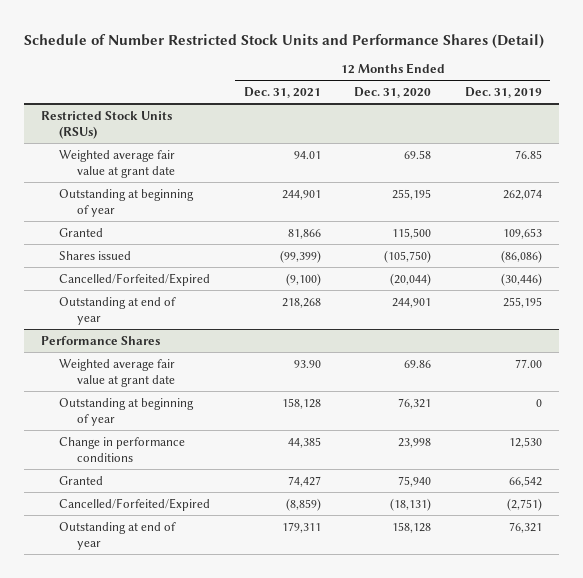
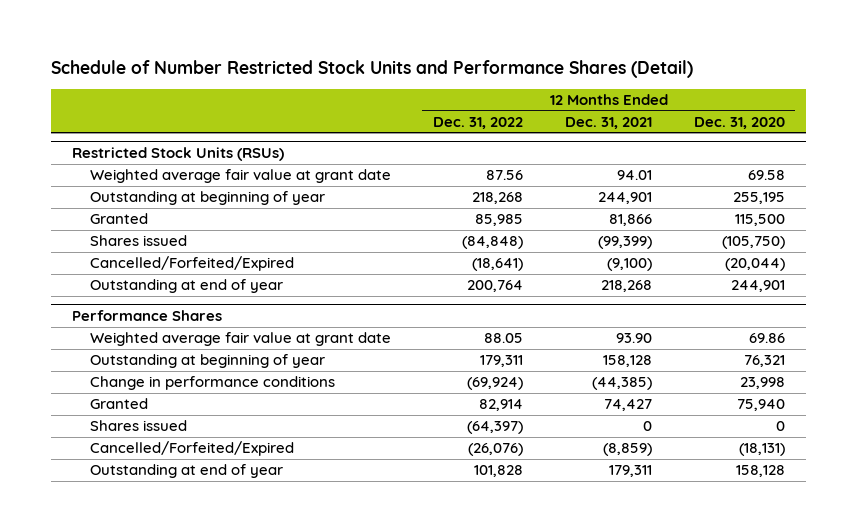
- | 12 Months Ended Dec. 31, 2021 | 12 Months Ended Dec. 31, 2020 | 12 Months Ended Dec. 31, 2019
+ | 12 Months Ended Dec. 31, 2022 | 12 Months Ended Dec. 31, 2021 | 12 Months Ended Dec. 31, 2020
@ Performance Shares
- Change in performance conditions | 44,385 | 23,998 | 12,530
+ Change in performance conditions | (69,924) | (44,385) | 23,998
+ Shares issued | (64,397) | 0 | 0

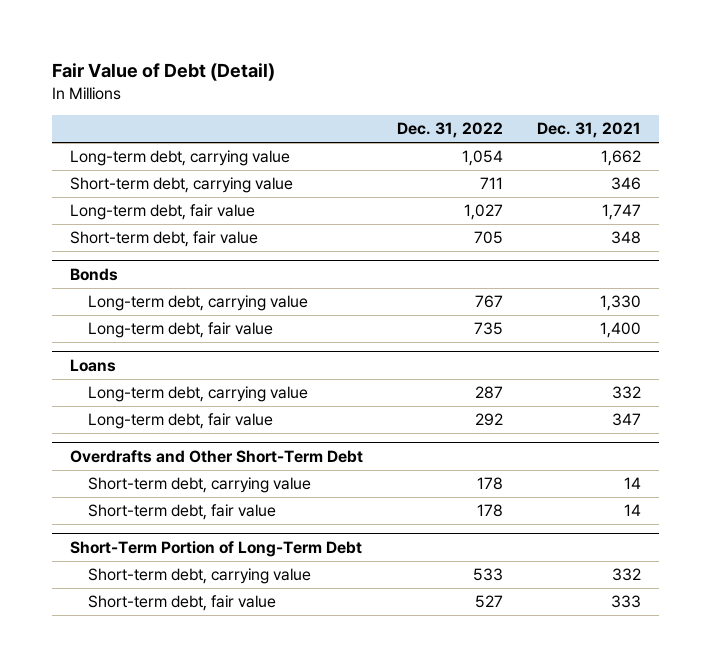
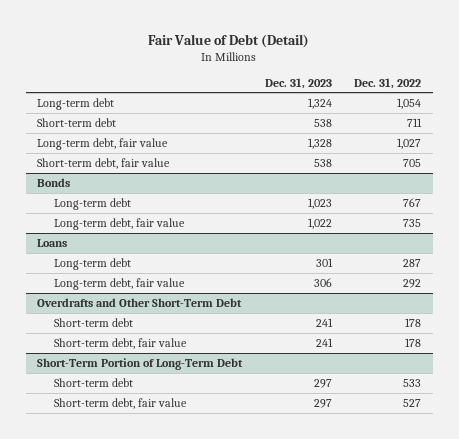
- | Dec. 31, 2022 | Dec. 31, 2021
+ | Dec. 31, 2023 | Dec. 31, 2022
- Long-term debt, carrying value | 1,054 | 1,662
- Short-term debt, carrying value | 711 | 346
+ Long-term debt | 1,324 | 1,054
+ Short-term debt | 538 | 711
@ Bonds
- Long-term debt, carrying value | 767 | 1,330
+ Long-term debt | 1,023 | 767
@ Loans
- Long-term debt, carrying value | 287 | 332
+ Long-term debt | 301 | 287
@ Overdrafts and Other Short-Term Debt
- Short-term debt, carrying value | 178 | 14
+ Short-term debt | 241 | 178
@ Short-Term Portion of Long-Term Debt
- Short-term debt, carrying value | 533 | 332
+ Short-term debt | 297 | 533

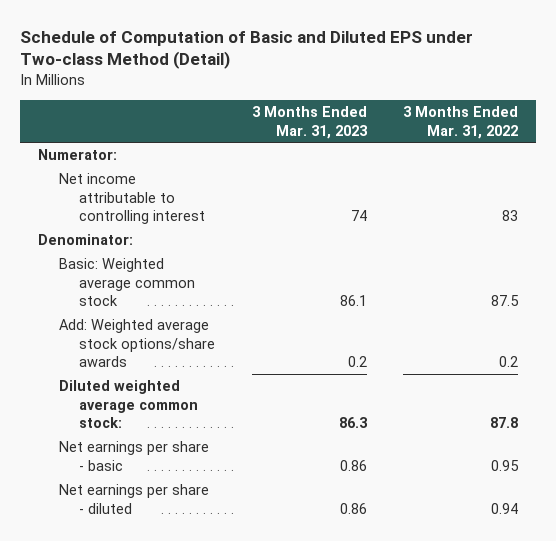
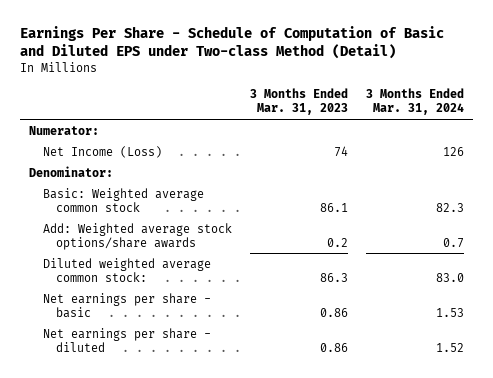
- Schedule of Computation of Basic and Diluted EPS under Two-class Method (Detail)
+ Earnings Per Share - Schedule of Computation of Basic and Diluted EPS under Two-class Method (Detail)
- | 3 Months Ended Mar. 31, 2023 | 3 Months Ended Mar. 31, 2022
+ | 3 Months Ended Mar. 31, 2023 | 3 Months Ended Mar. 31, 2024
- Net income attributable to controlling interest | 74 | 83
+ Net Income (Loss) | 74 | 126

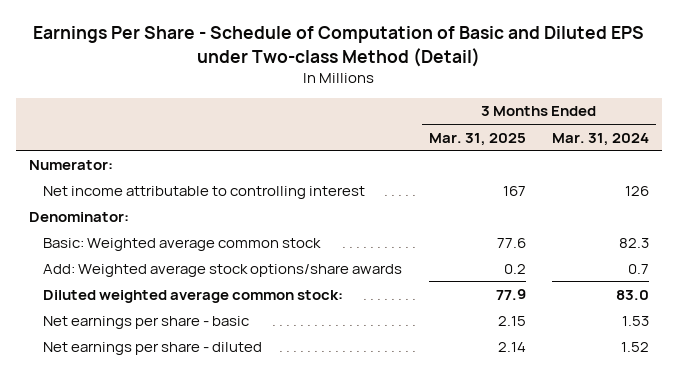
- | 3 Months Ended Mar. 31, 2023 | 3 Months Ended Mar. 31, 2024
+ | 3 Months Ended Mar. 31, 2025 | 3 Months Ended Mar. 31, 2024
- Net Income (Loss) | 74 | 126
+ Net income attributable to controlling interest | 167 | 126

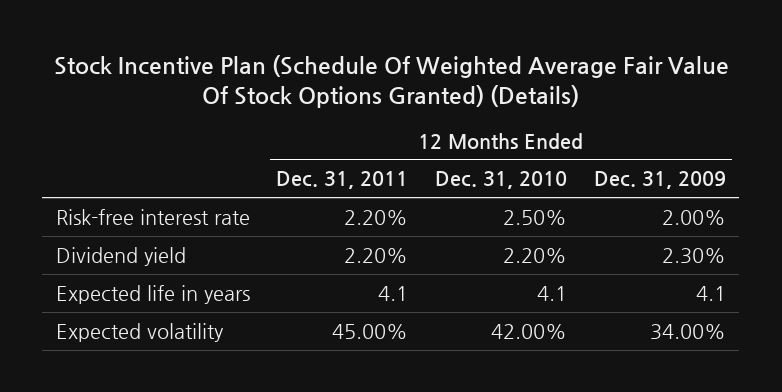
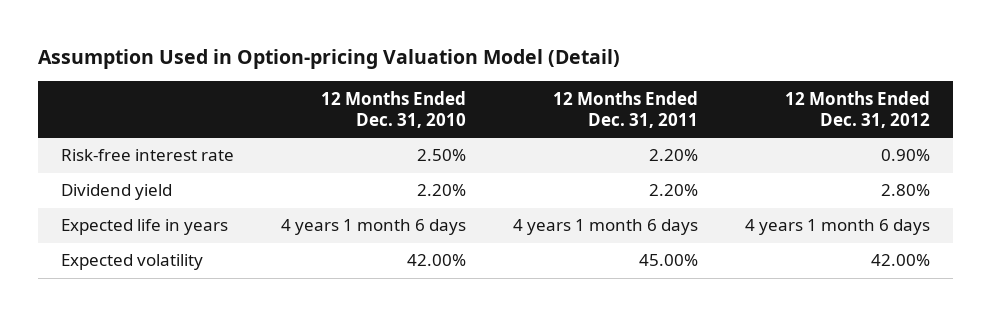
- Stock Incentive Plan (Schedule Of Weighted Average Fair Value Of Stock Options Granted) (Details)
+ Assumption Used in Option-pricing Valuation Model (Detail)
- | 12 Months Ended Dec. 31, 2011 | 12 Months Ended Dec. 31, 2010 | 12 Months Ended Dec. 31, 2009
+ | 12 Months Ended Dec. 31, 2010 | 12 Months Ended Dec. 31, 2011 | 12 Months Ended Dec. 31, 2012
- Expected life in years | 4.1 | 4.1 | 4.1
+ Expected life in years | 4 years 1 month 6 days | 4 years 1 month 6 days | 4 years 1 month 6 days

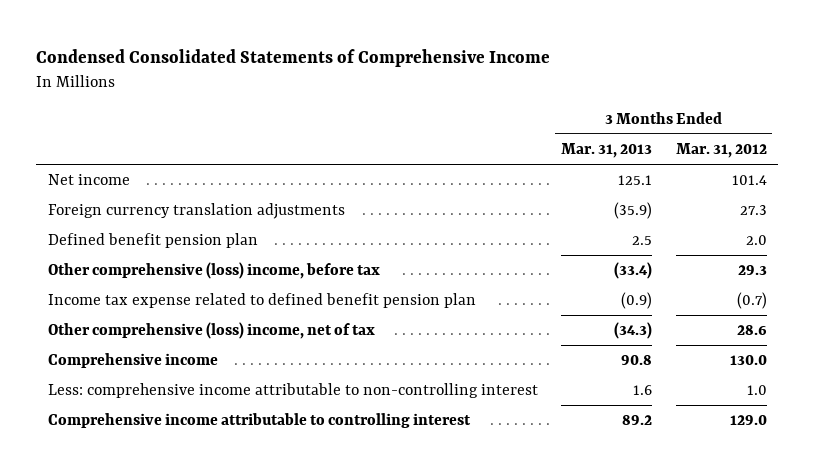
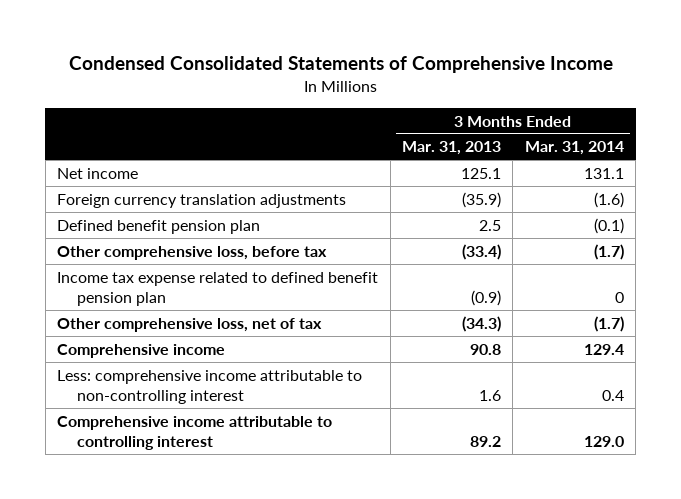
- | 3 Months Ended Mar. 31, 2013 | 3 Months Ended Mar. 31, 2012
+ | 3 Months Ended Mar. 31, 2013 | 3 Months Ended Mar. 31, 2014
- Other comprehensive (loss) income, before tax | (33.4) | 29.3
+ Other comprehensive loss, before tax | (33.4) | (1.7)
- Other comprehensive (loss) income, net of tax | (34.3) | 28.6
+ Other comprehensive loss, net of tax | (34.3) | (1.7)

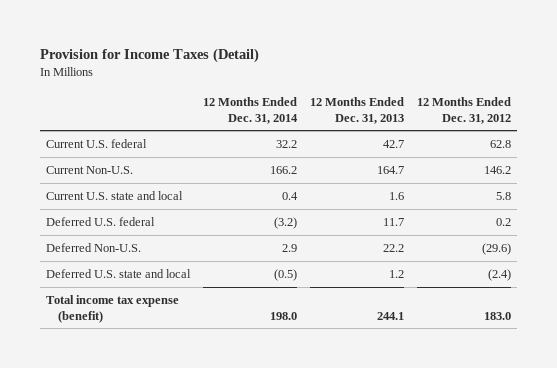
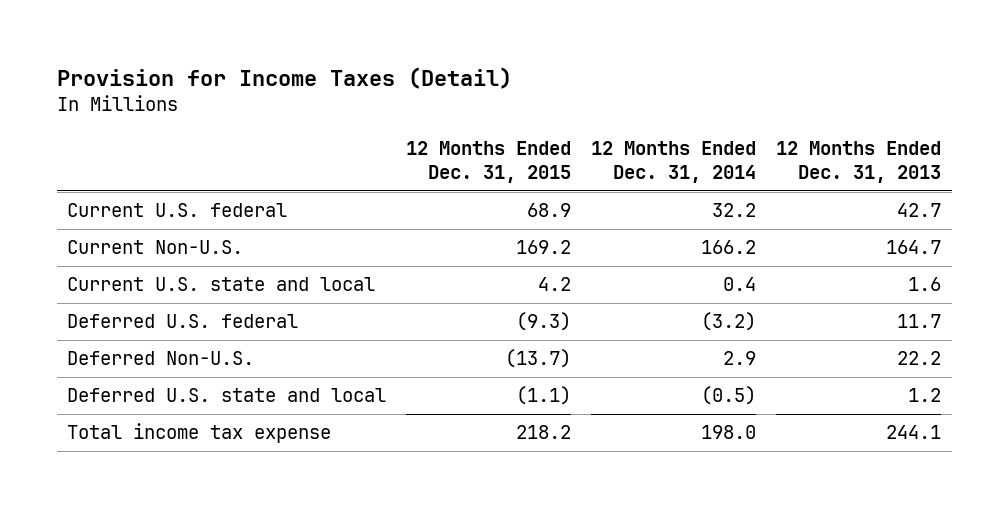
- | 12 Months Ended Dec. 31, 2014 | 12 Months Ended Dec. 31, 2013 | 12 Months Ended Dec. 31, 2012
+ | 12 Months Ended Dec. 31, 2015 | 12 Months Ended Dec. 31, 2014 | 12 Months Ended Dec. 31, 2013
- Total income tax expense (benefit) | 198.0 | 244.1 | 183.0
+ Total income tax expense | 218.2 | 198.0 | 244.1

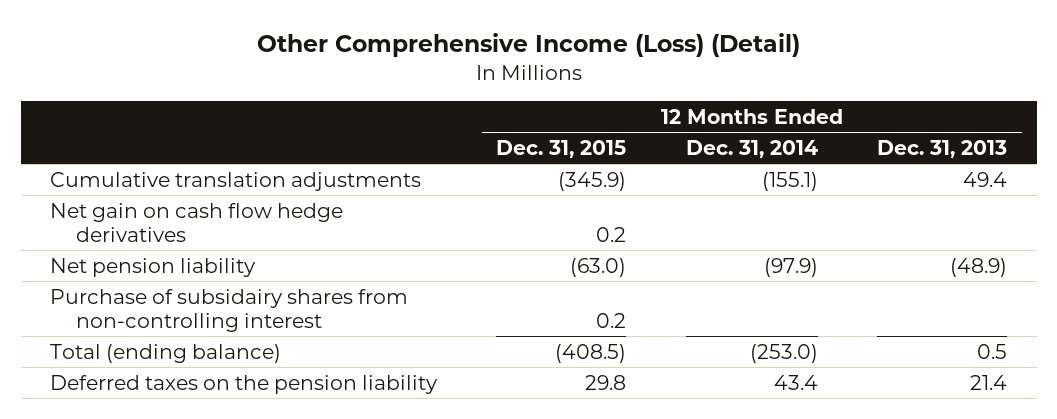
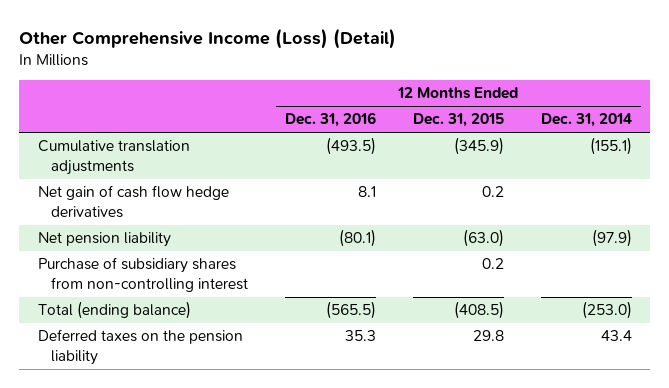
- | 12 Months Ended Dec. 31, 2015 | 12 Months Ended Dec. 31, 2014 | 12 Months Ended Dec. 31, 2013
+ | 12 Months Ended Dec. 31, 2016 | 12 Months Ended Dec. 31, 2015 | 12 Months Ended Dec. 31, 2014
- Net gain on cash flow hedge derivatives | 0.2 | |
+ Net gain of cash flow hedge derivatives | 8.1 | 0.2 |
- Purchase of subsidairy shares from non-controlling interest | 0.2 | |
+ Purchase of subsidiary shares from non-controlling interest | | 0.2 |

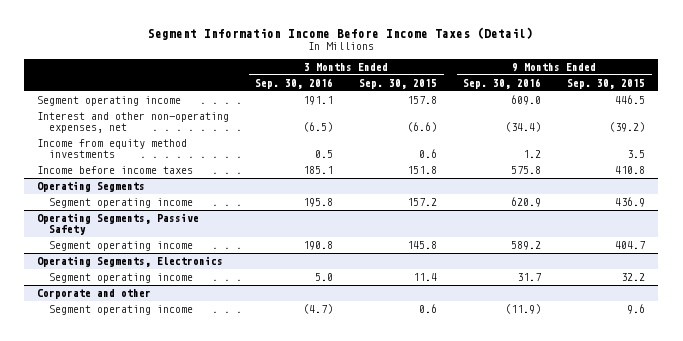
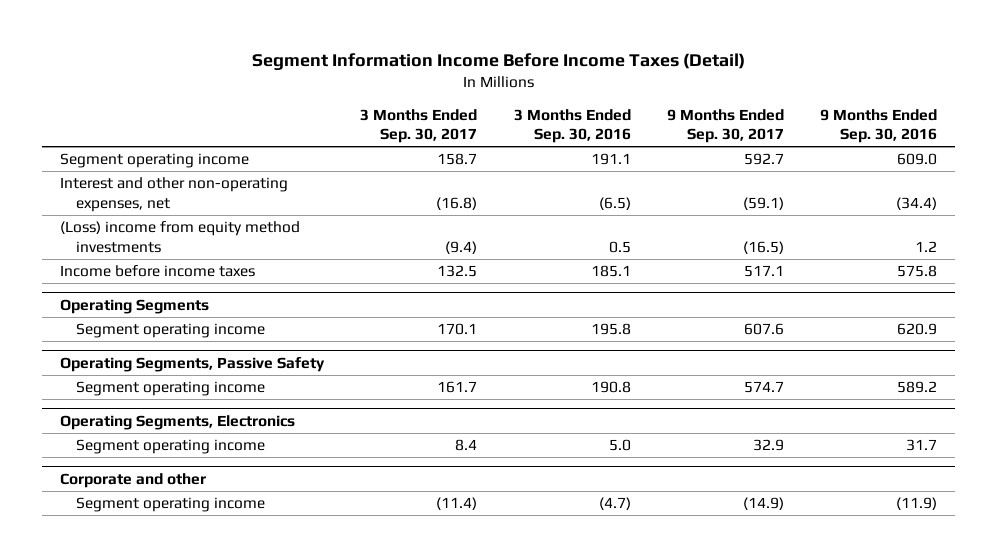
- | 3 Months Ended Sep. 30, 2016 | 3 Months Ended Sep. 30, 2015 | 9 Months Ended Sep. 30, 2016 | 9 Months Ended Sep. 30, 2015
+ | 3 Months Ended Sep. 30, 2017 | 3 Months Ended Sep. 30, 2016 | 9 Months Ended Sep. 30, 2017 | 9 Months Ended Sep. 30, 2016
- Income from equity method investments | 0.5 | 0.6 | 1.2 | 3.5
+ (Loss) income from equity method investments | (9.4) | 0.5 | (16.5) | 1.2

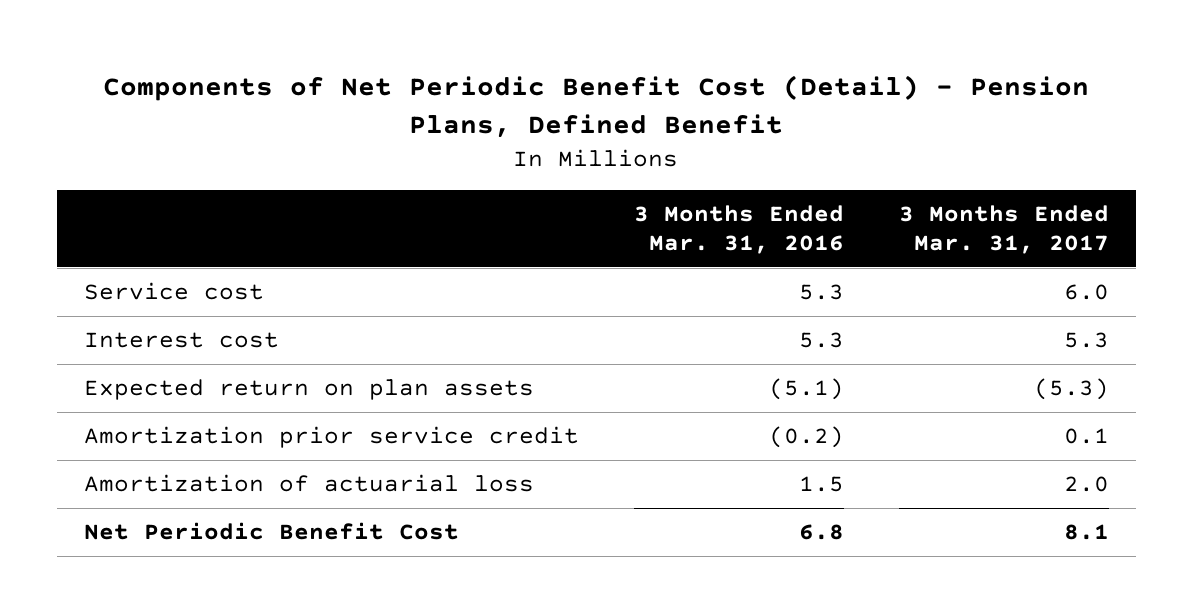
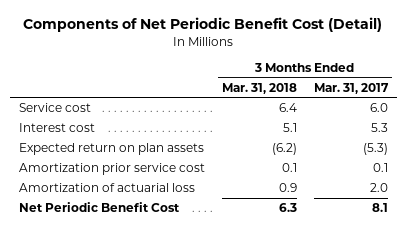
- Components of Net Periodic Benefit Cost (Detail) - Pension Plans, Defined Benefit
+ Components of Net Periodic Benefit Cost (Detail)
- | 3 Months Ended Mar. 31, 2016 | 3 Months Ended Mar. 31, 2017
+ | 3 Months Ended Mar. 31, 2018 | 3 Months Ended Mar. 31, 2017
- Amortization prior service credit | (0.2) | 0.1
+ Amortization prior service cost | 0.1 | 0.1

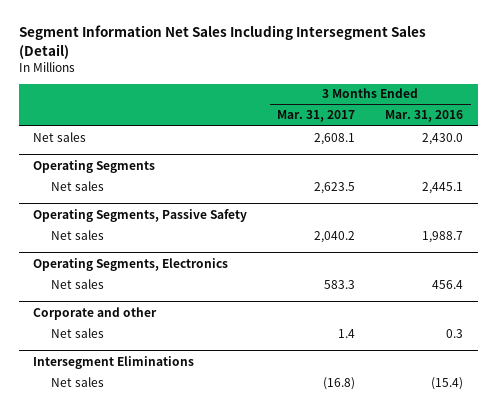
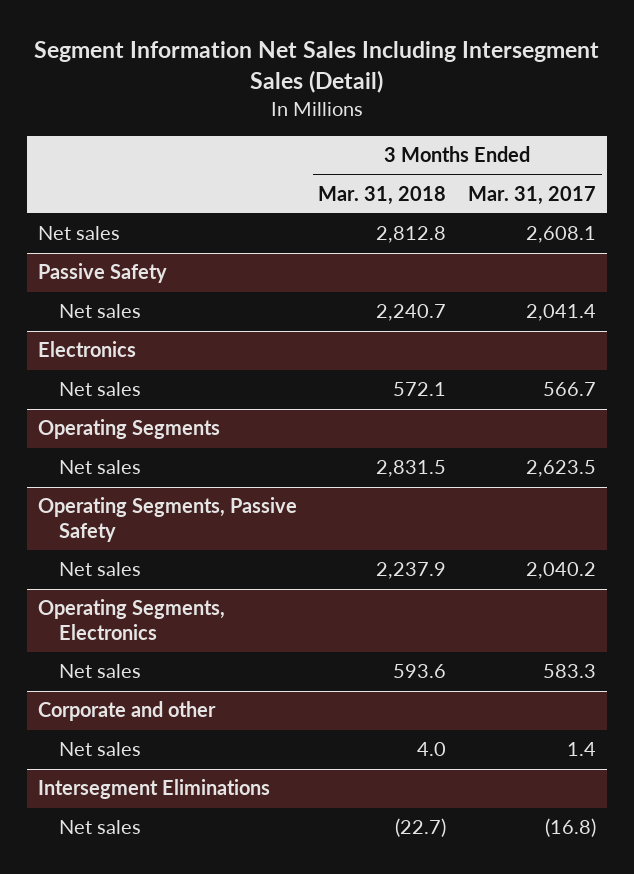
- | 3 Months Ended Mar. 31, 2017 | 3 Months Ended Mar. 31, 2016
+ | 3 Months Ended Mar. 31, 2018 | 3 Months Ended Mar. 31, 2017
+ Passive Safety
+ Net sales | 2,240.7 | 2,041.4
+ Electronics
+ Net sales | 572.1 | 566.7

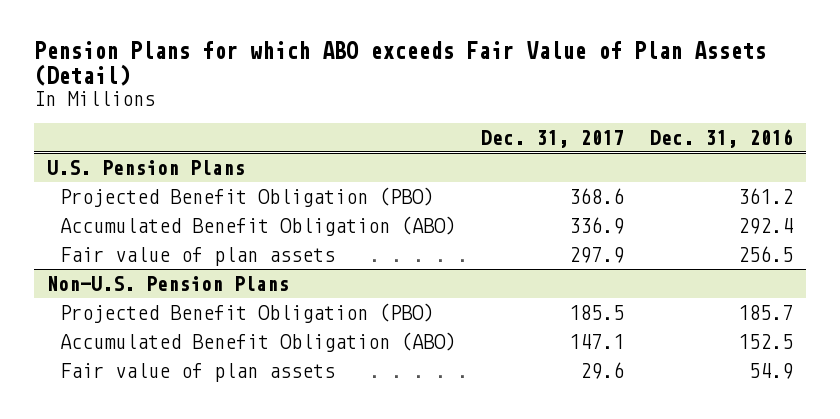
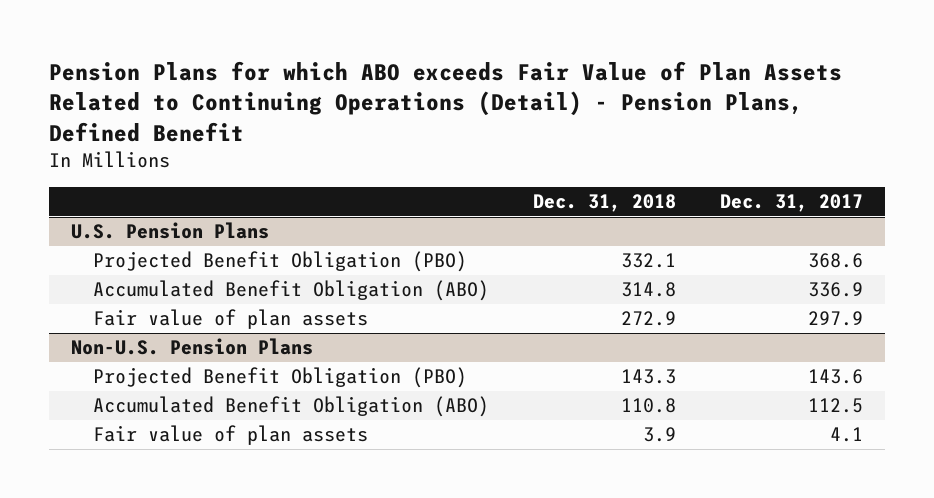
- Pension Plans for which ABO exceeds Fair Value of Plan Assets (Detail)
+ Pension Plans for which ABO exceeds Fair Value of Plan Assets Related to Continuing Operations (Detail) - Pension Plans, Defined Benefit
- | Dec. 31, 2017 | Dec. 31, 2016
+ | Dec. 31, 2018 | Dec. 31, 2017
@ Non-U.S. Pension Plans
- Projected Benefit Obligation (PBO) | 185.5 | 185.7
- Accumulated Benefit Obligation (ABO) | 147.1 | 152.5
- Fair value of plan assets | 29.6 | 54.9
+ Projected Benefit Obligation (PBO) | 143.3 | 143.6
+ Accumulated Benefit Obligation (ABO) | 110.8 | 112.5
+ Fair value of plan assets | 3.9 | 4.1

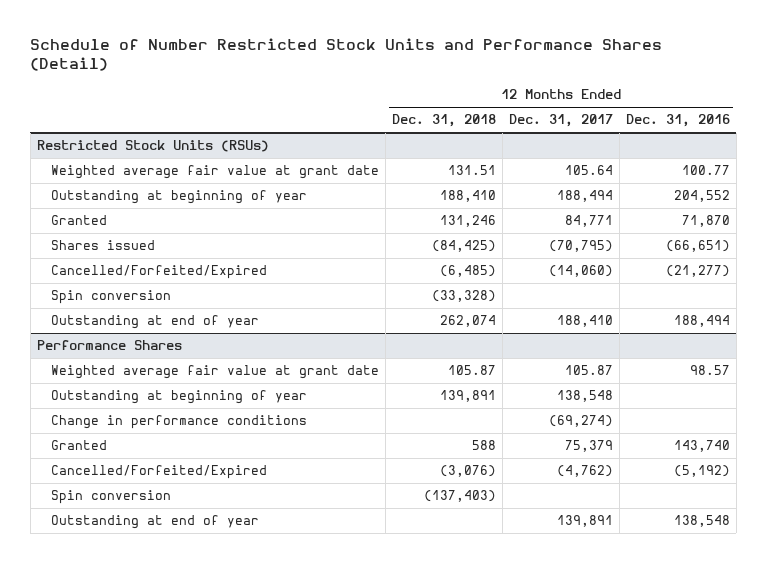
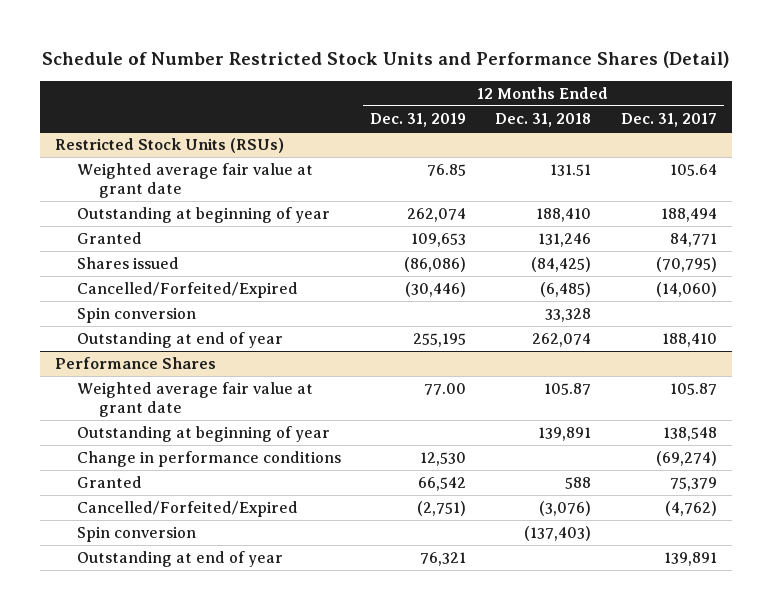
- | 12 Months Ended Dec. 31, 2018 | 12 Months Ended Dec. 31, 2017 | 12 Months Ended Dec. 31, 2016
+ | 12 Months Ended Dec. 31, 2019 | 12 Months Ended Dec. 31, 2018 | 12 Months Ended Dec. 31, 2017
@ Restricted Stock Units (RSUs)
- Spin conversion | (33,328) | |
+ Spin conversion | | 33,328 |

